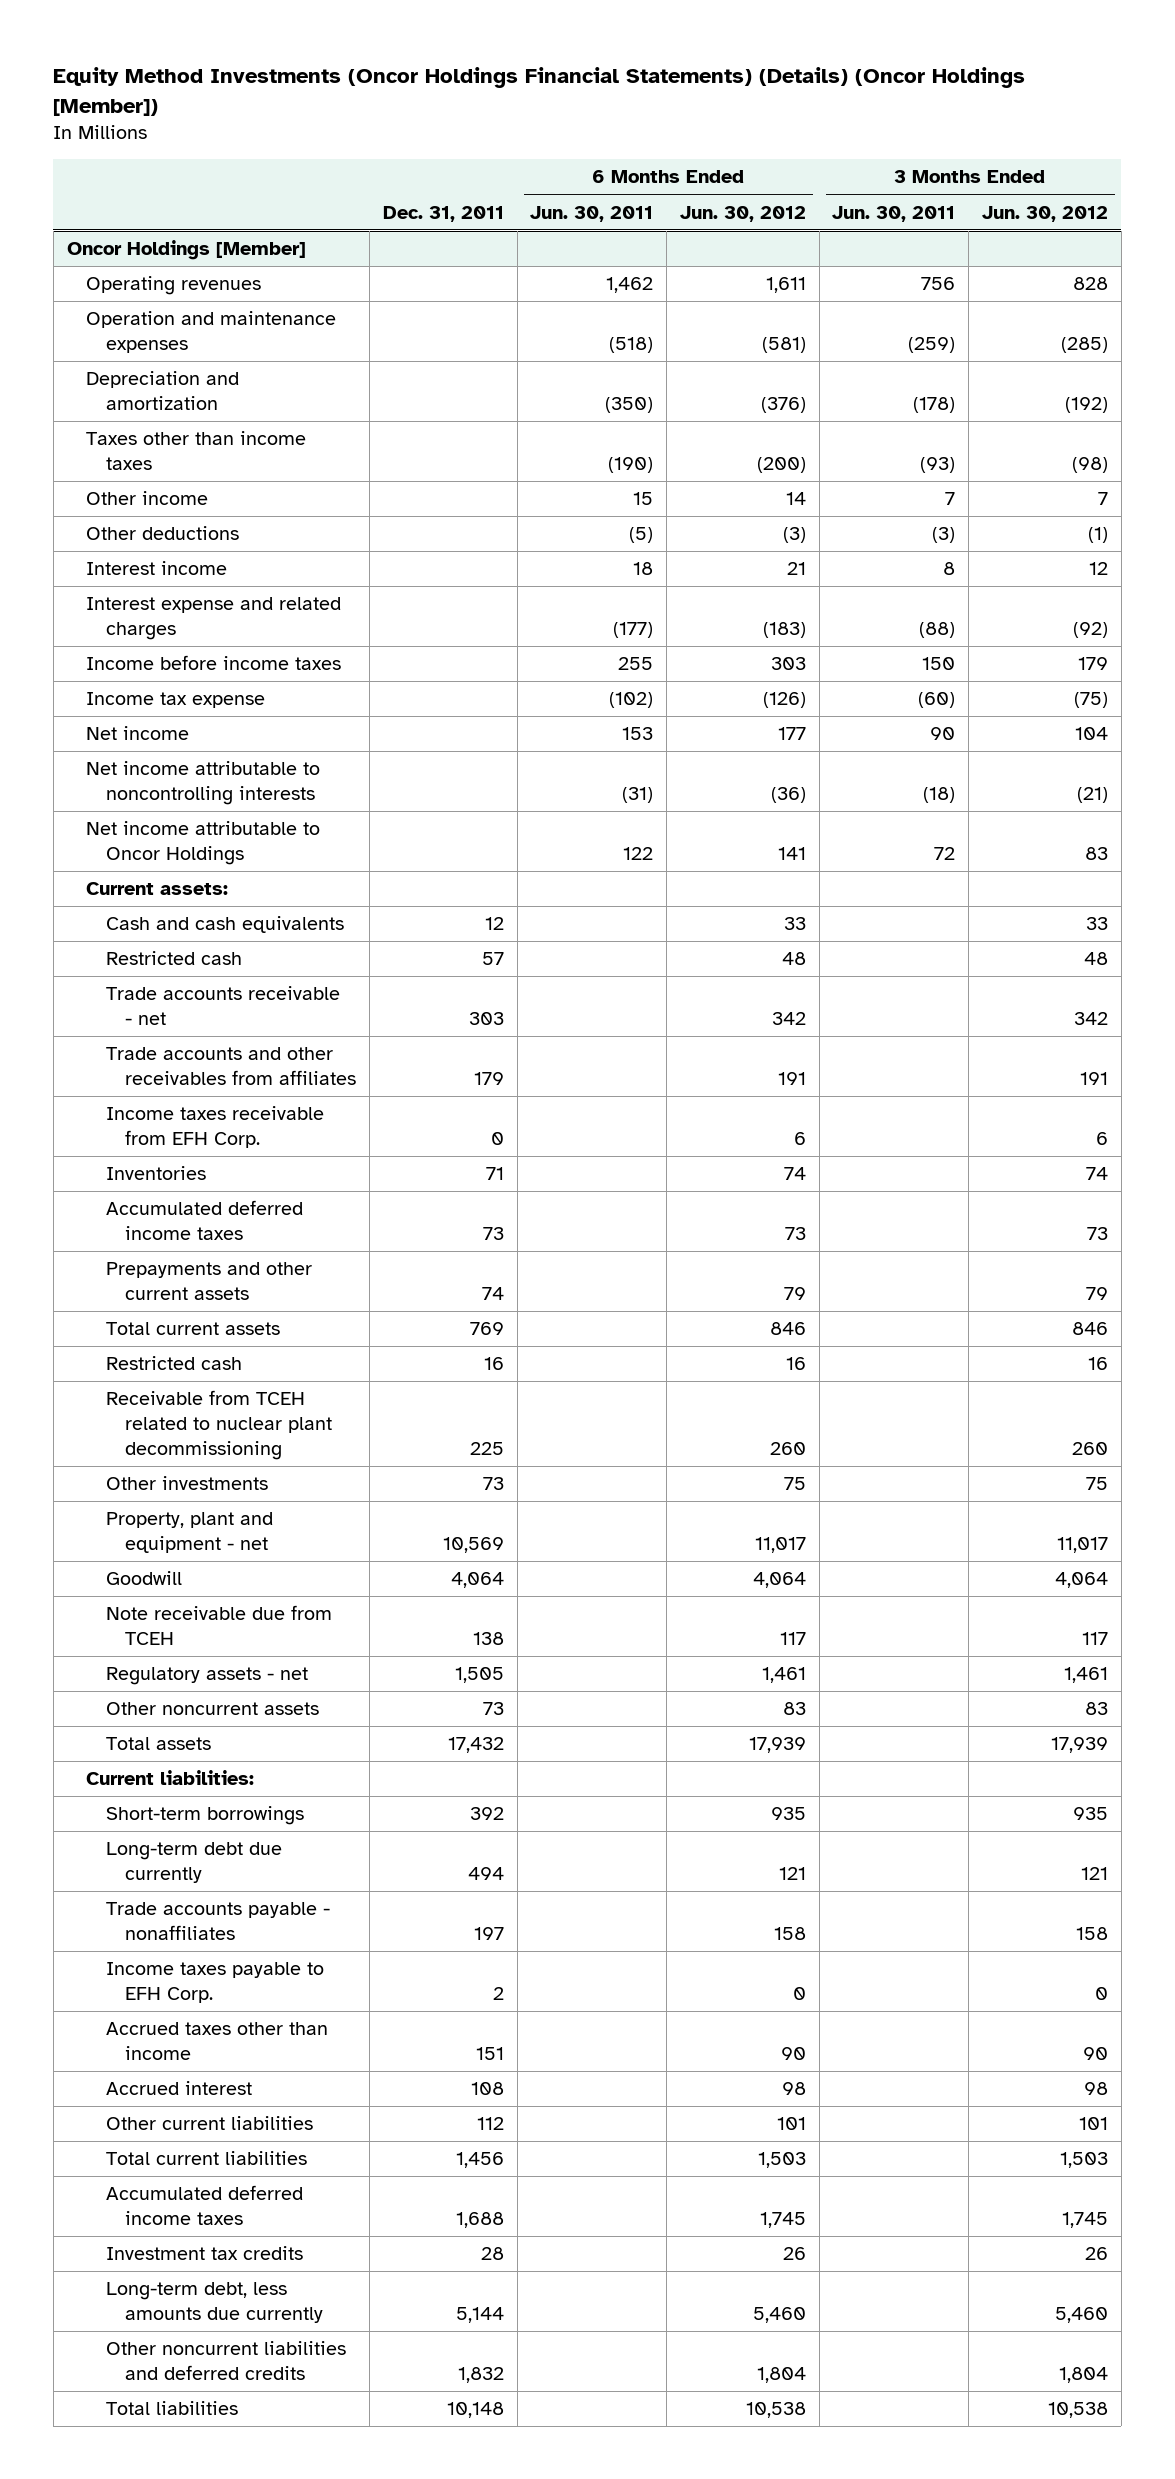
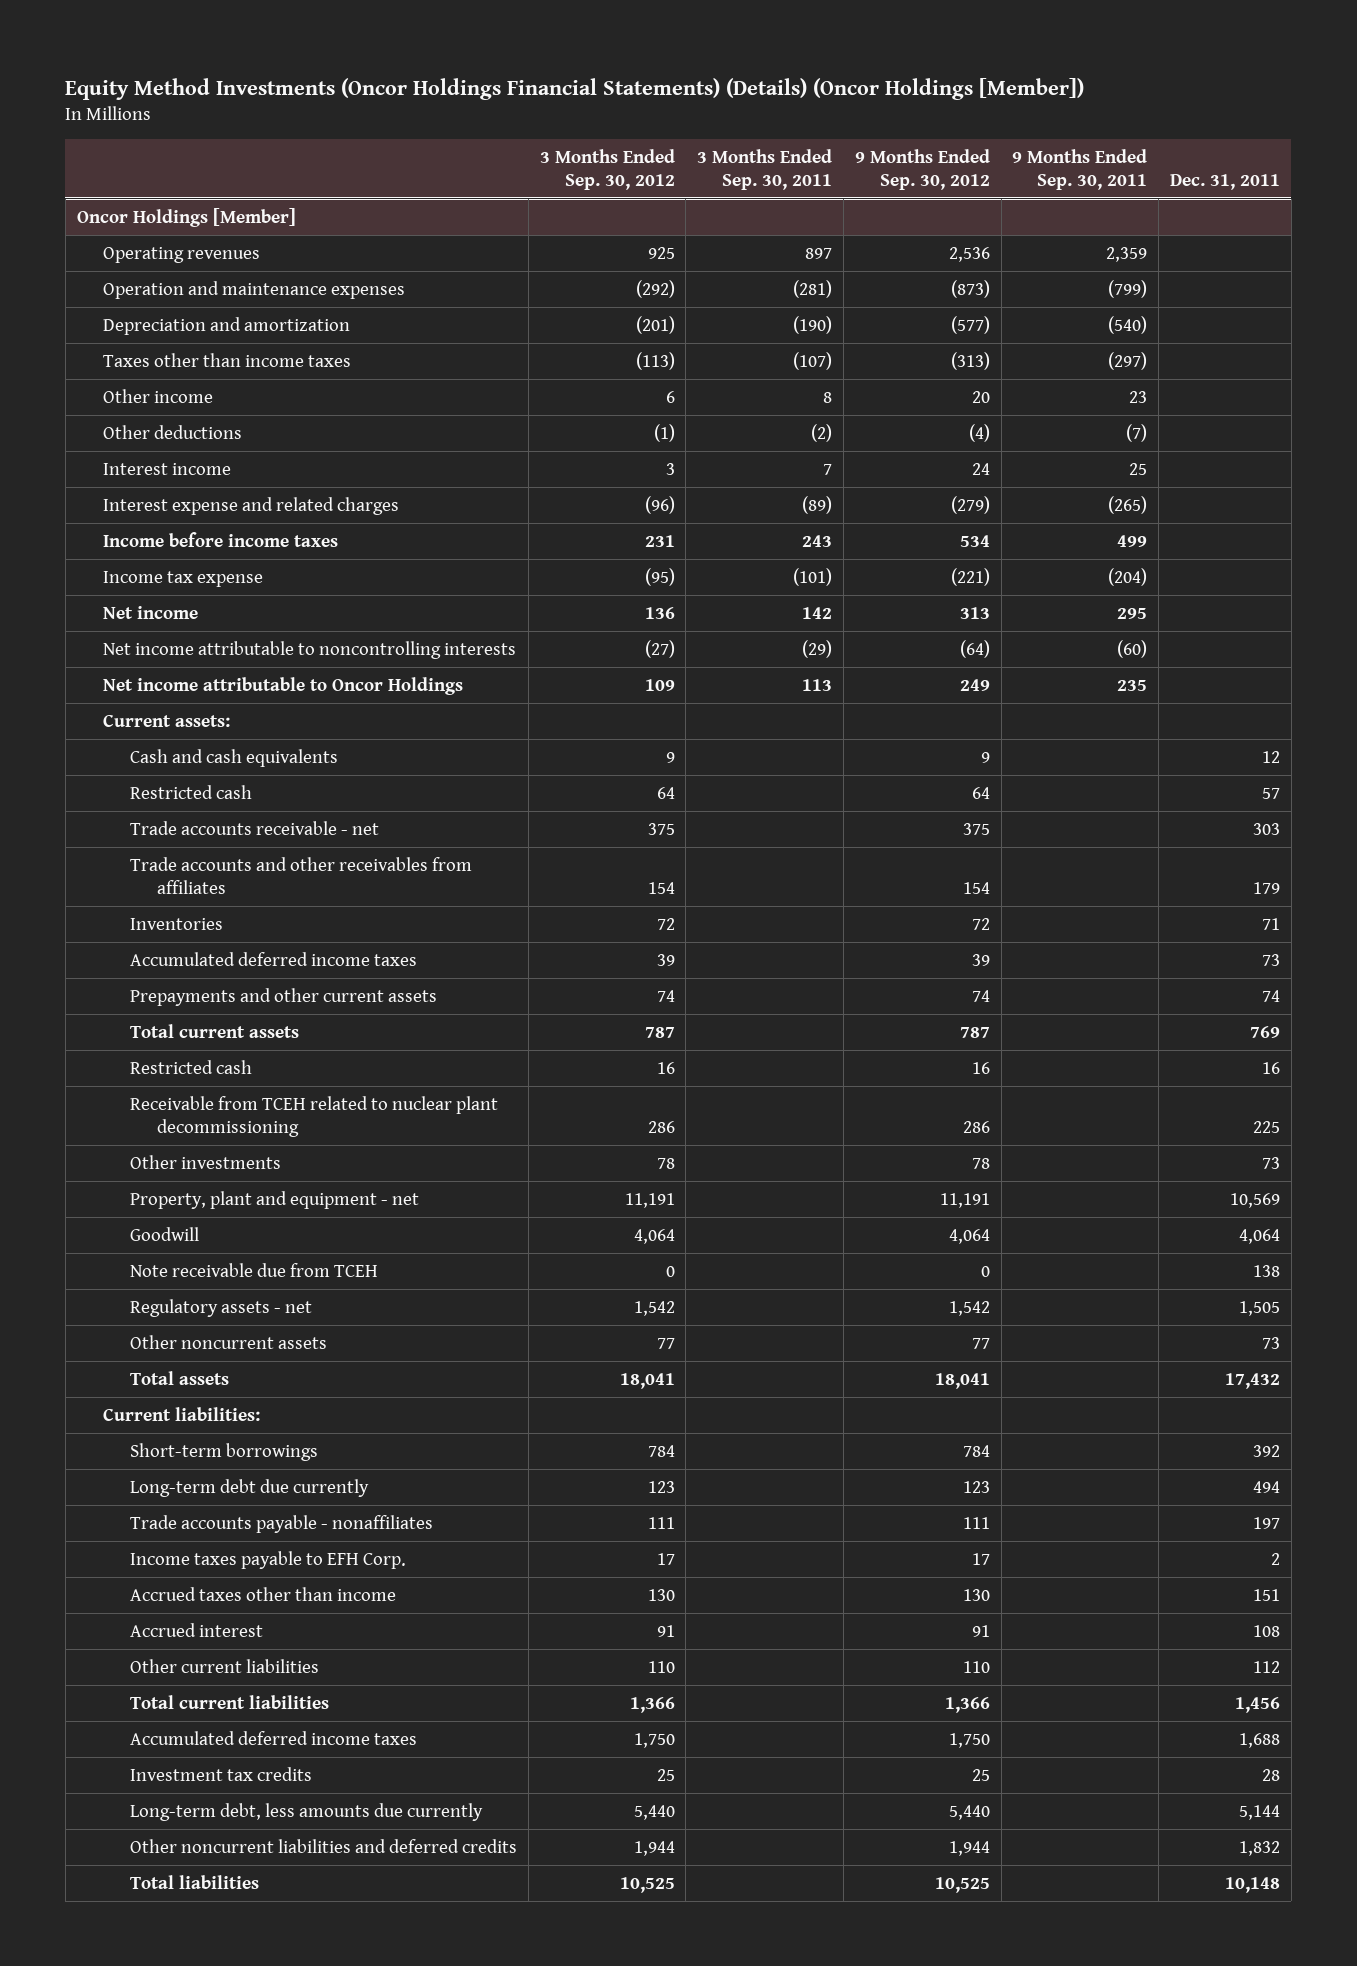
- | Dec. 31, 2011 | 6 Months Ended Jun. 30, 2011 | 6 Months Ended Jun. 30, 2012 | 3 Months Ended Jun. 30, 2011 | 3 Months Ended Jun. 30, 2012
+ | 3 Months Ended Sep. 30, 2012 | 3 Months Ended Sep. 30, 2011 | 9 Months Ended Sep. 30, 2012 | 9 Months Ended Sep. 30, 2011 | Dec. 31, 2011
@ Oncor Holdings [Member]
- Income taxes receivable from EFH Corp. | 0 | | 6 | | 6

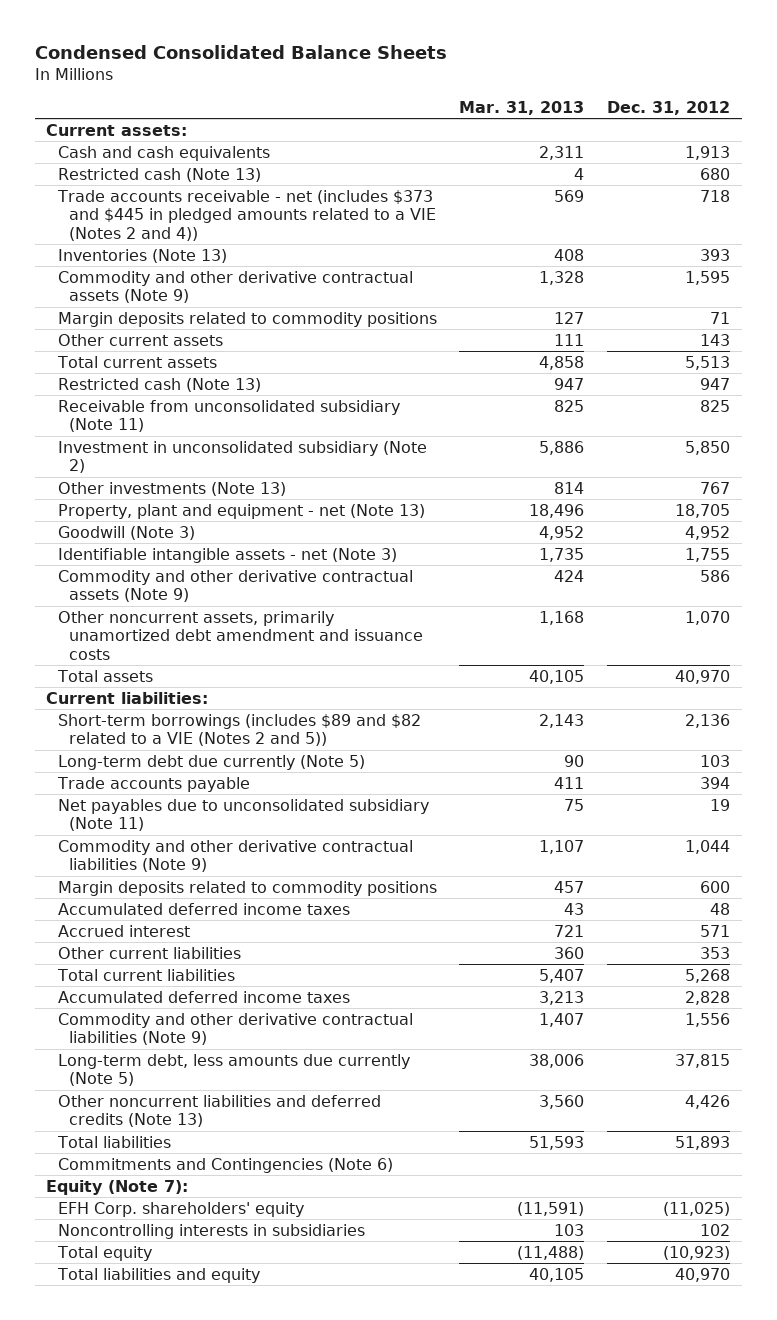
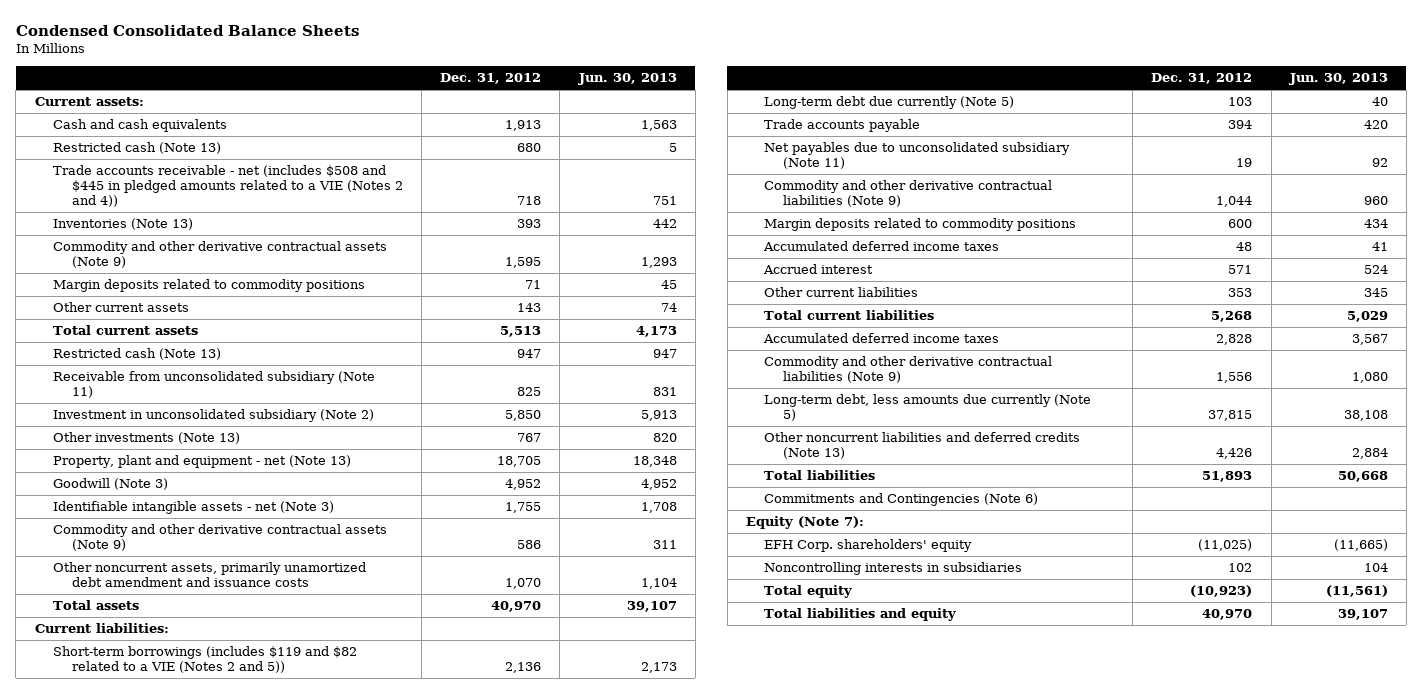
- | Mar. 31, 2013 | Dec. 31, 2012
+ | Dec. 31, 2012 | Jun. 30, 2013
- Trade accounts receivable - net (includes $373 and $445 in pledged amounts related to a VIE (Notes 2 and 4)) | 569 | 718
+ Trade accounts receivable - net (includes $508 and $445 in pledged amounts related to a VIE (Notes 2 and 4)) | 718 | 751
- Short-term borrowings (includes $89 and $82 related to a VIE (Notes 2 and 5)) | 2,143 | 2,136
+ Short-term borrowings (includes $119 and $82 related to a VIE (Notes 2 and 5)) | 2,136 | 2,173

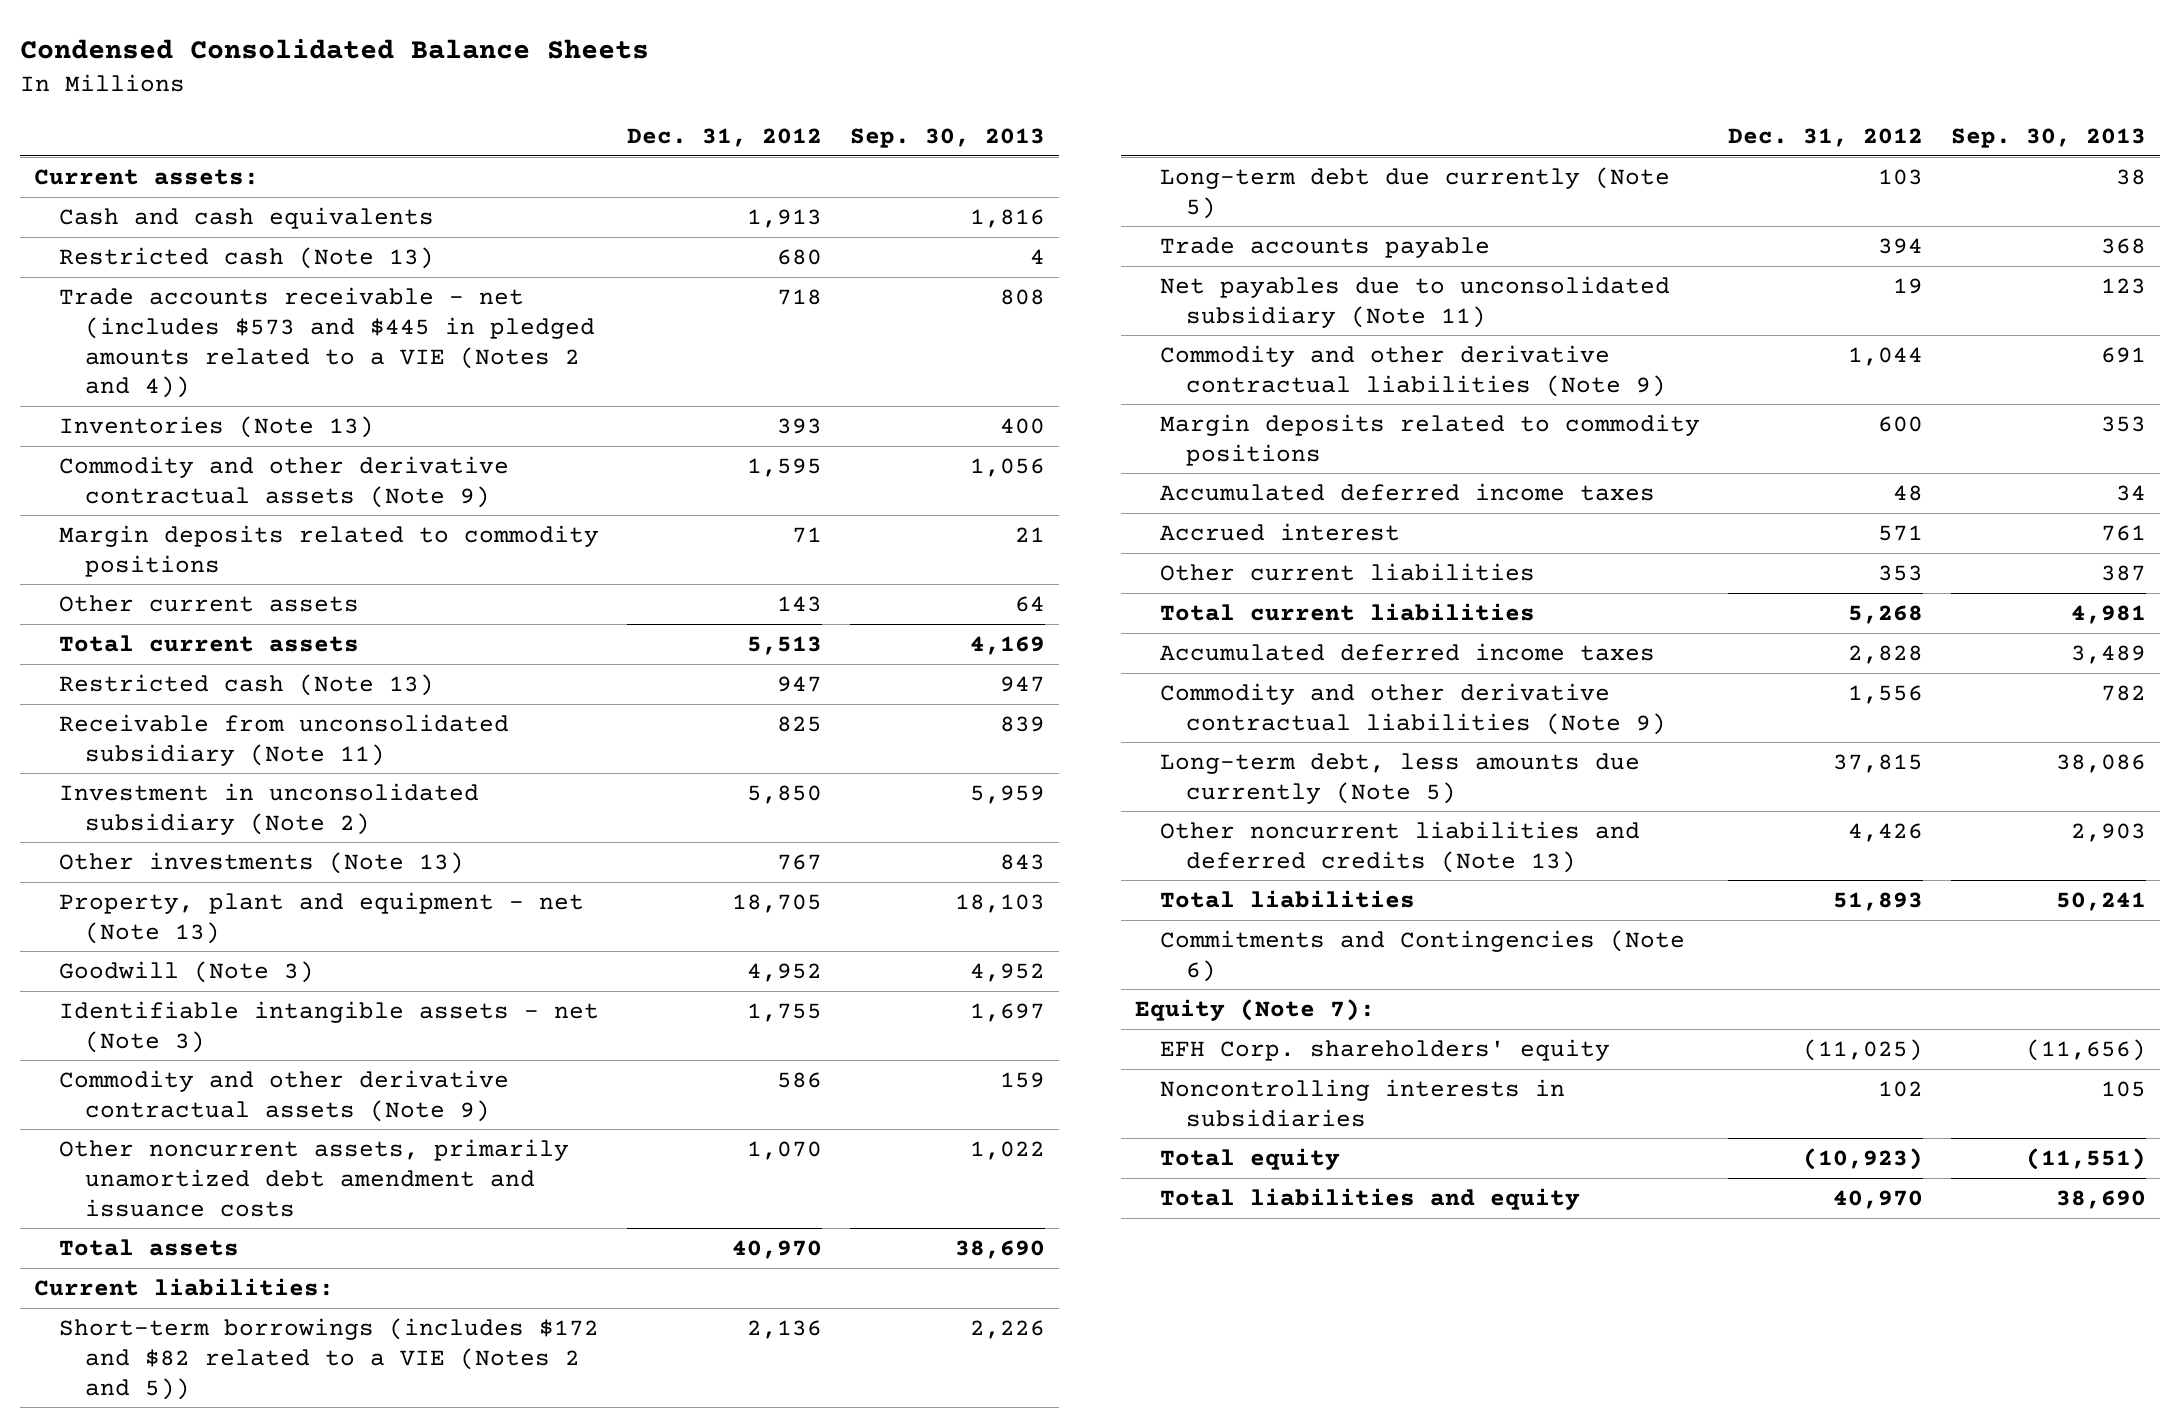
- | Dec. 31, 2012 | Jun. 30, 2013
+ | Dec. 31, 2012 | Sep. 30, 2013
- Trade accounts receivable - net (includes $508 and $445 in pledged amounts related to a VIE (Notes 2 and 4)) | 718 | 751
+ Trade accounts receivable - net (includes $573 and $445 in pledged amounts related to a VIE (Notes 2 and 4)) | 718 | 808
- Short-term borrowings (includes $119 and $82 related to a VIE (Notes 2 and 5)) | 2,136 | 2,173
+ Short-term borrowings (includes $172 and $82 related to a VIE (Notes 2 and 5)) | 2,136 | 2,226

